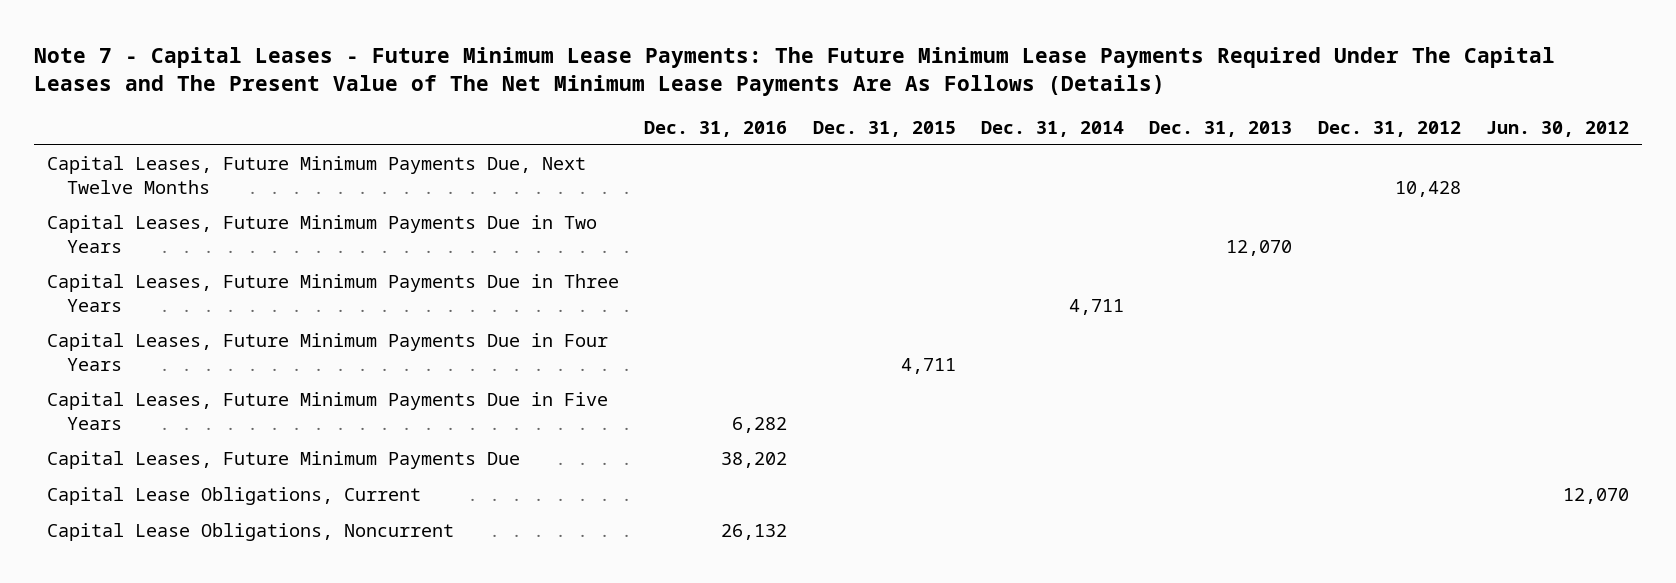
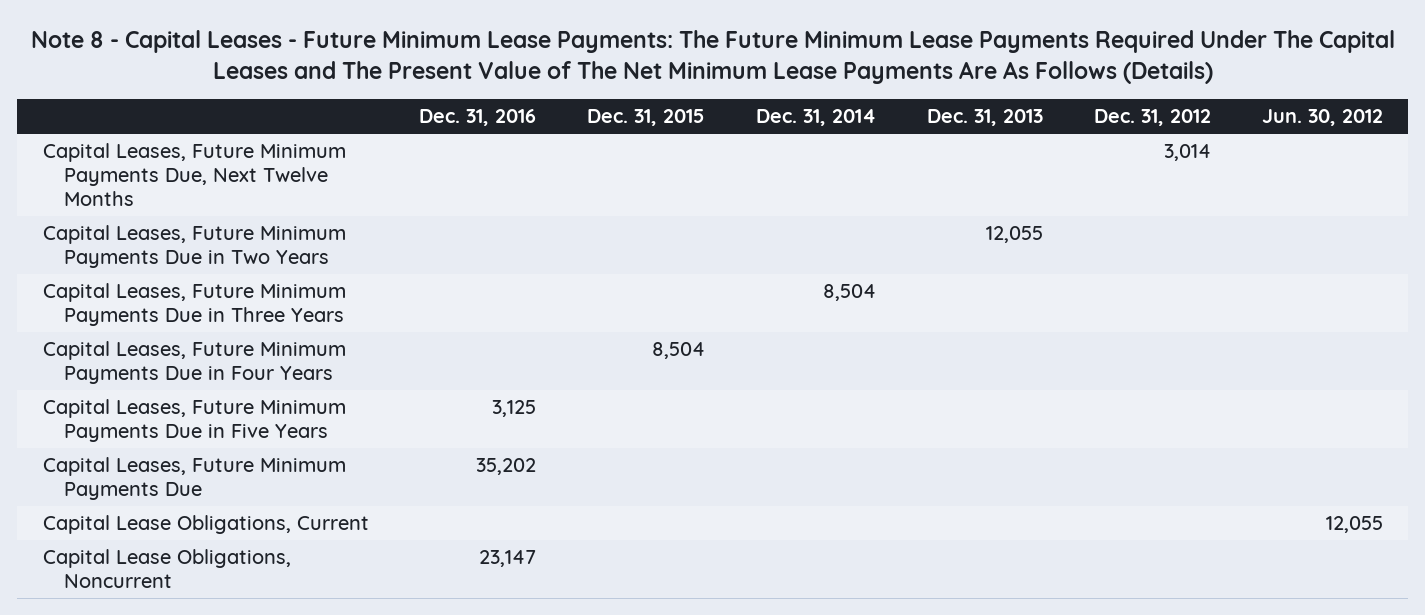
- Note 7 - Capital Leases - Future Minimum Lease Payments: The Future Minimum Lease Payments Required Under The Capital Leases and The Present Value of The Net Minimum Lease Payments Are As Follows (Details)
+ Note 8 - Capital Leases - Future Minimum Lease Payments: The Future Minimum Lease Payments Required Under The Capital Leases and The Present Value of The Net Minimum Lease Payments Are As Follows (Details)
- Capital Leases, Future Minimum Payments Due, Next Twelve Months | | | | | 10,428 |
- Capital Leases, Future Minimum Payments Due in Two Years | | | | 12,070 | |
- Capital Leases, Future Minimum Payments Due in Three Years | | | 4,711 | | |
- Capital Leases, Future Minimum Payments Due in Four Years | | 4,711 | | | |
- Capital Leases, Future Minimum Payments Due in Five Years | 6,282 | | | | |
- Capital Leases, Future Minimum Payments Due | 38,202 | | | | |
- Capital Lease Obligations, Current | | | | | | 12,070
- Capital Lease Obligations, Noncurrent | 26,132 | | | | |
+ Capital Leases, Future Minimum Payments Due, Next Twelve Months | | | | | 3,014 |
+ Capital Leases, Future Minimum Payments Due in Two Years | | | | 12,055 | |
+ Capital Leases, Future Minimum Payments Due in Three Years | | | 8,504 | | |
+ Capital Leases, Future Minimum Payments Due in Four Years | | 8,504 | | | |
+ Capital Leases, Future Minimum Payments Due in Five Years | 3,125 | | | | |
+ Capital Leases, Future Minimum Payments Due | 35,202 | | | | |
+ Capital Lease Obligations, Current | | | | | | 12,055
+ Capital Lease Obligations, Noncurrent | 23,147 | | | | |

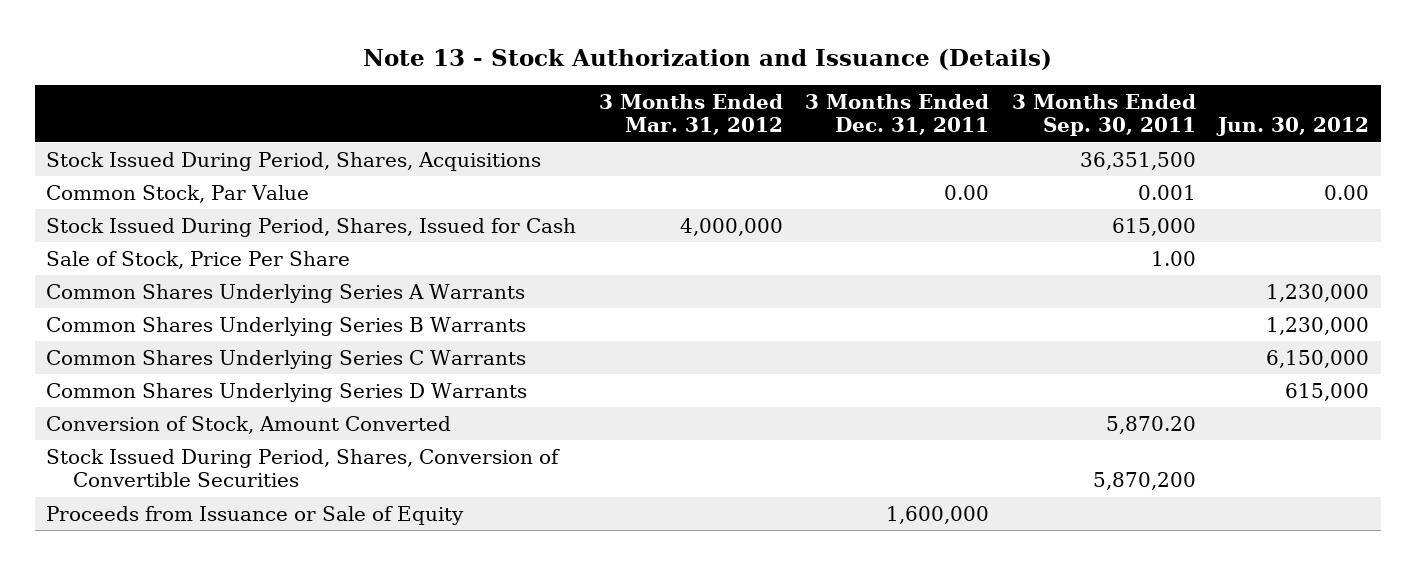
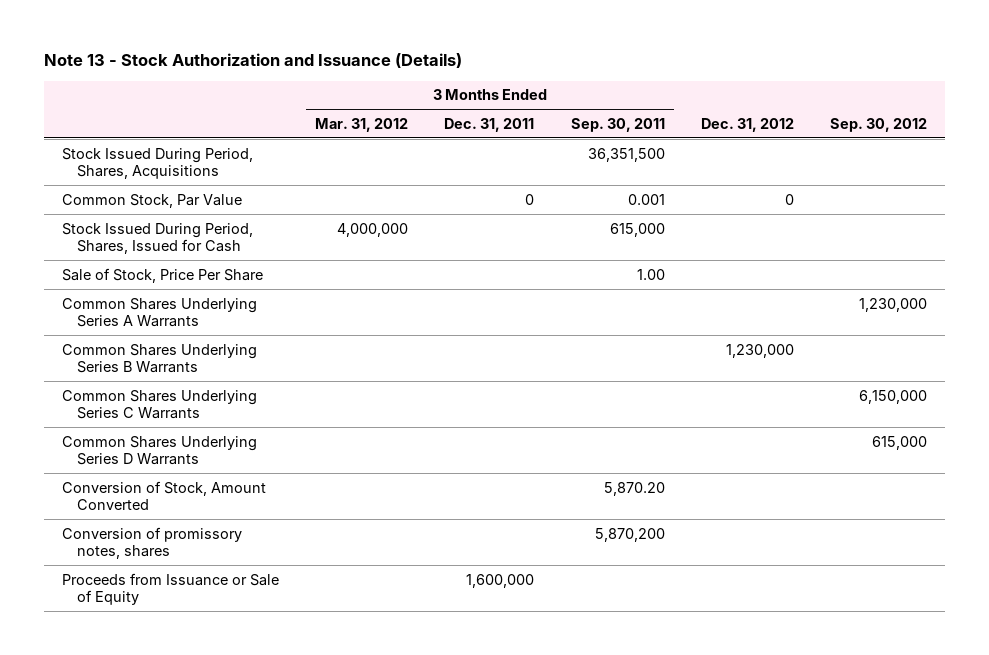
- | 3 Months Ended Mar. 31, 2012 | 3 Months Ended Dec. 31, 2011 | 3 Months Ended Sep. 30, 2011 | Jun. 30, 2012
+ | 3 Months Ended Mar. 31, 2012 | 3 Months Ended Dec. 31, 2011 | 3 Months Ended Sep. 30, 2011 | Dec. 31, 2012 | Sep. 30, 2012
- Common Stock, Par Value | | 0.00 | 0.001 | 0.00
+ Common Stock, Par Value | | 0 | 0.001 | 0 |
- Stock Issued During Period, Shares, Conversion of Convertible Securities | | | 5,870,200 |
+ Conversion of promissory notes, shares | | | 5,870,200 | |

